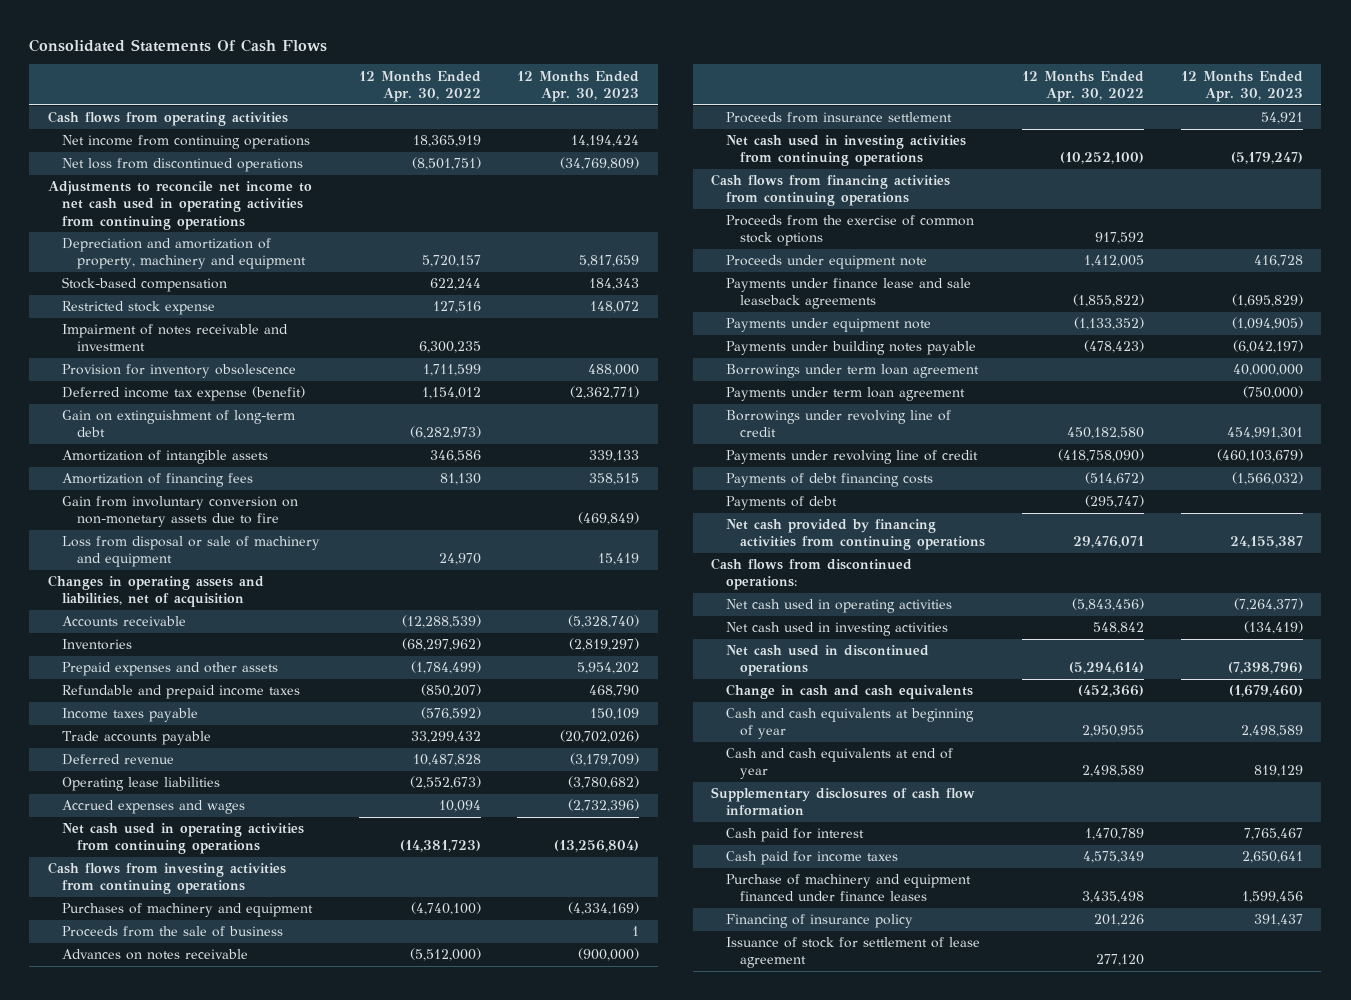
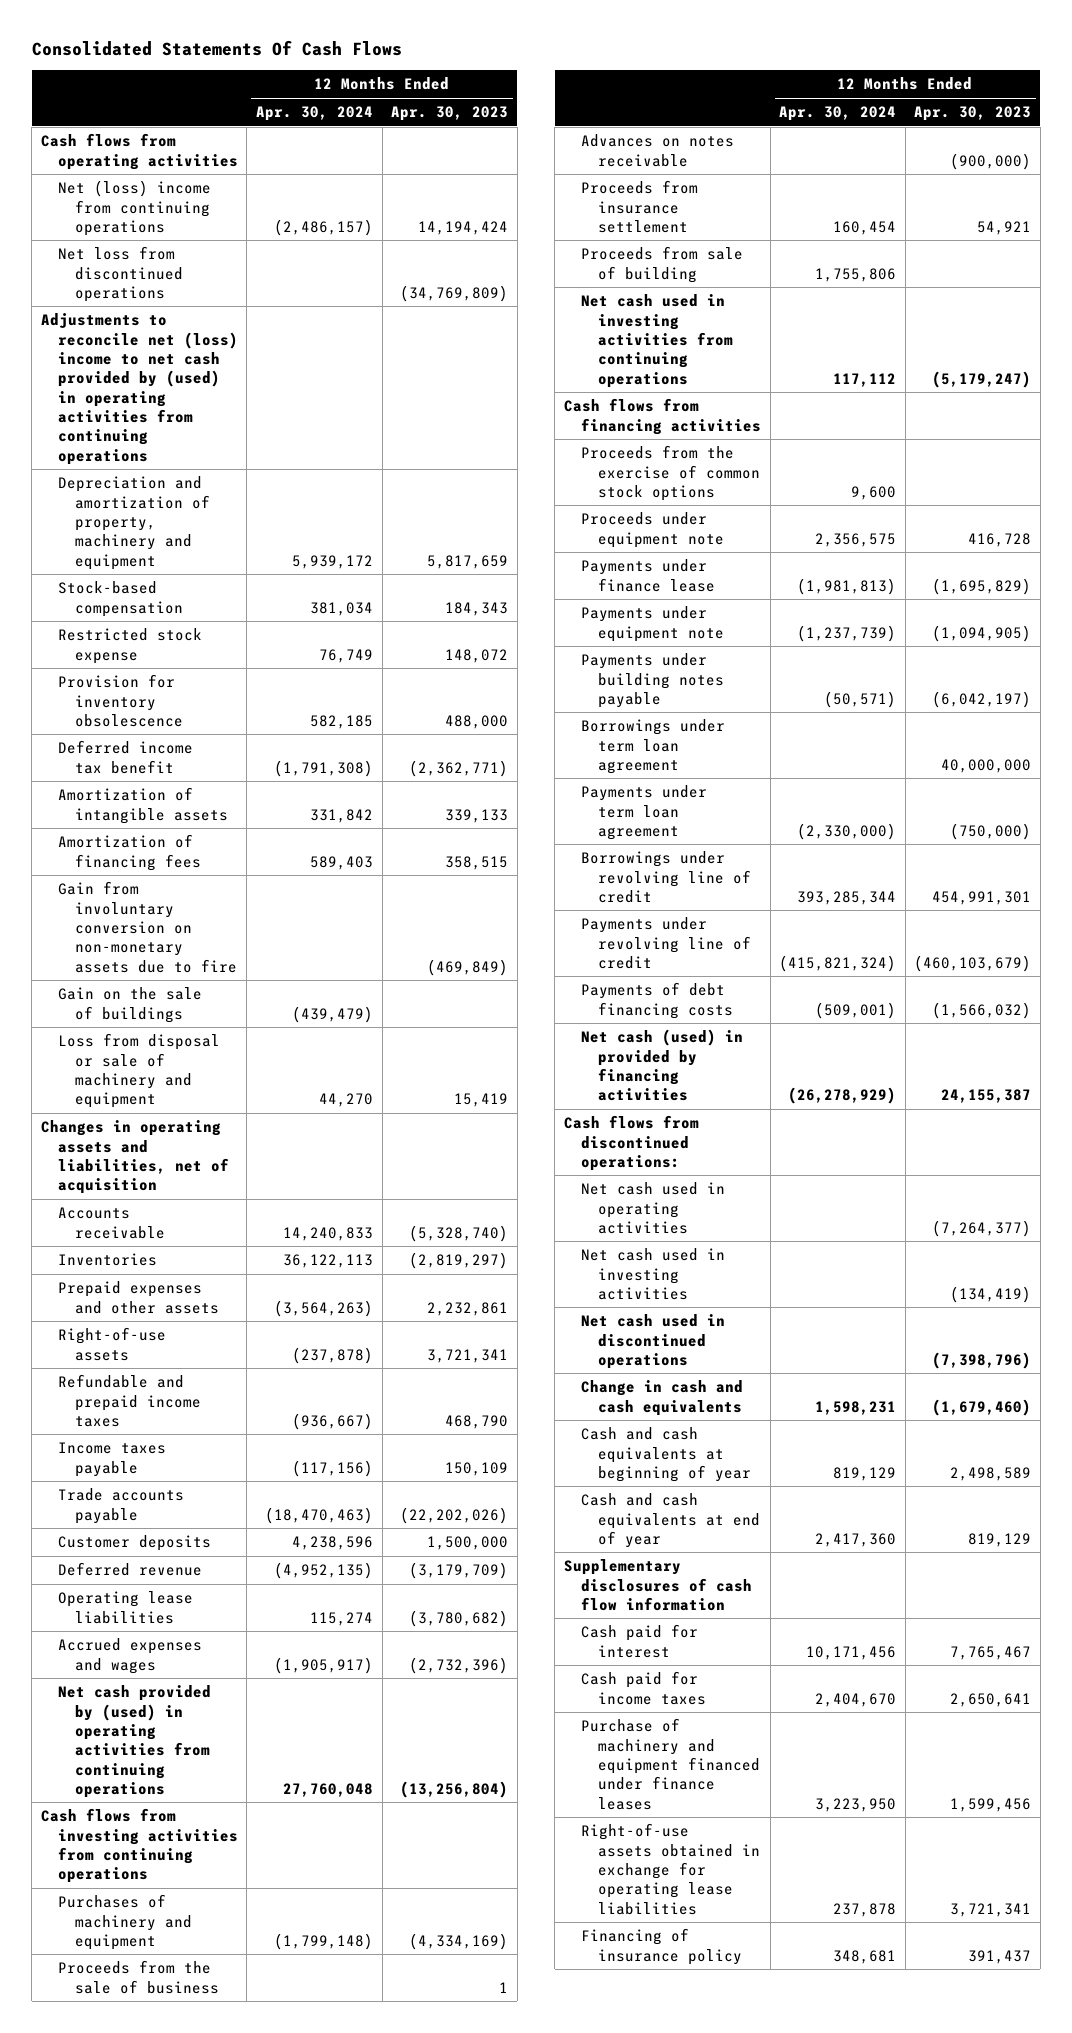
- | 12 Months Ended Apr. 30, 2022 | 12 Months Ended Apr. 30, 2023
+ | 12 Months Ended Apr. 30, 2024 | 12 Months Ended Apr. 30, 2023
- Net income from continuing operations | 18,365,919 | 14,194,424
+ Net (loss) income from continuing operations | (2,486,157) | 14,194,424
- Adjustments to reconcile net income to net cash used in operating activities from continuing operations
+ Adjustments to reconcile net (loss) income to net cash provided by (used) in operating activities from continuing operations
- Impairment of notes receivable and investment | 6,300,235 |
- Deferred income tax expense (benefit) | 1,154,012 | (2,362,771)
- Gain on extinguishment of long-term debt | (6,282,973) |
+ Deferred income tax benefit | (1,791,308) | (2,362,771)
+ Gain on the sale of buildings | (439,479) |
- Prepaid expenses and other assets | (1,784,499) | 5,954,202
+ Prepaid expenses and other assets | (3,564,263) | 2,232,861
+ Right-of-use assets | (237,878) | 3,721,341
- Trade accounts payable | 33,299,432 | (20,702,026)
+ Trade accounts payable | (18,470,463) | (22,202,026)
+ Customer deposits | 4,238,596 | 1,500,000
- Net cash used in operating activities from continuing operations | (14,381,723) | (13,256,804)
+ Net cash provided by (used) in operating activities from continuing operations | 27,760,048 | (13,256,804)
+ Proceeds from sale of building | 1,755,806 |
- Cash flows from financing activities from continuing operations
+ Cash flows from financing activities
- Payments under finance lease and sale leaseback agreements | (1,855,822) | (1,695,829)
+ Payments under finance lease | (1,981,813) | (1,695,829)
- Payments of debt | (295,747) |
- Net cash provided by financing activities from continuing operations | 29,476,071 | 24,155,387
+ Net cash (used) in provided by financing activities | (26,278,929) | 24,155,387
+ Right-of-use assets obtained in exchange for operating lease liabilities | 237,878 | 3,721,341
- Issuance of stock for settlement of lease agreement | 277,120 |

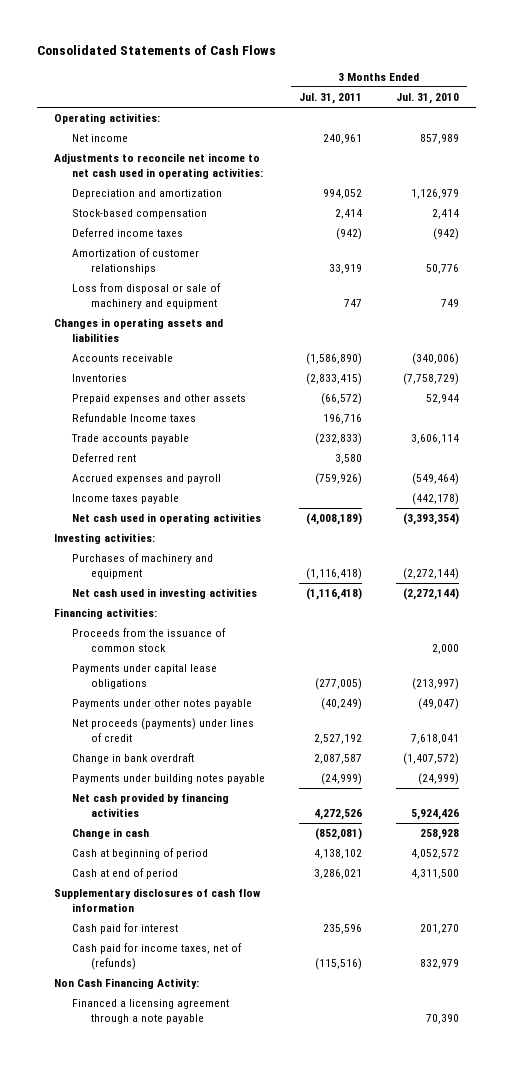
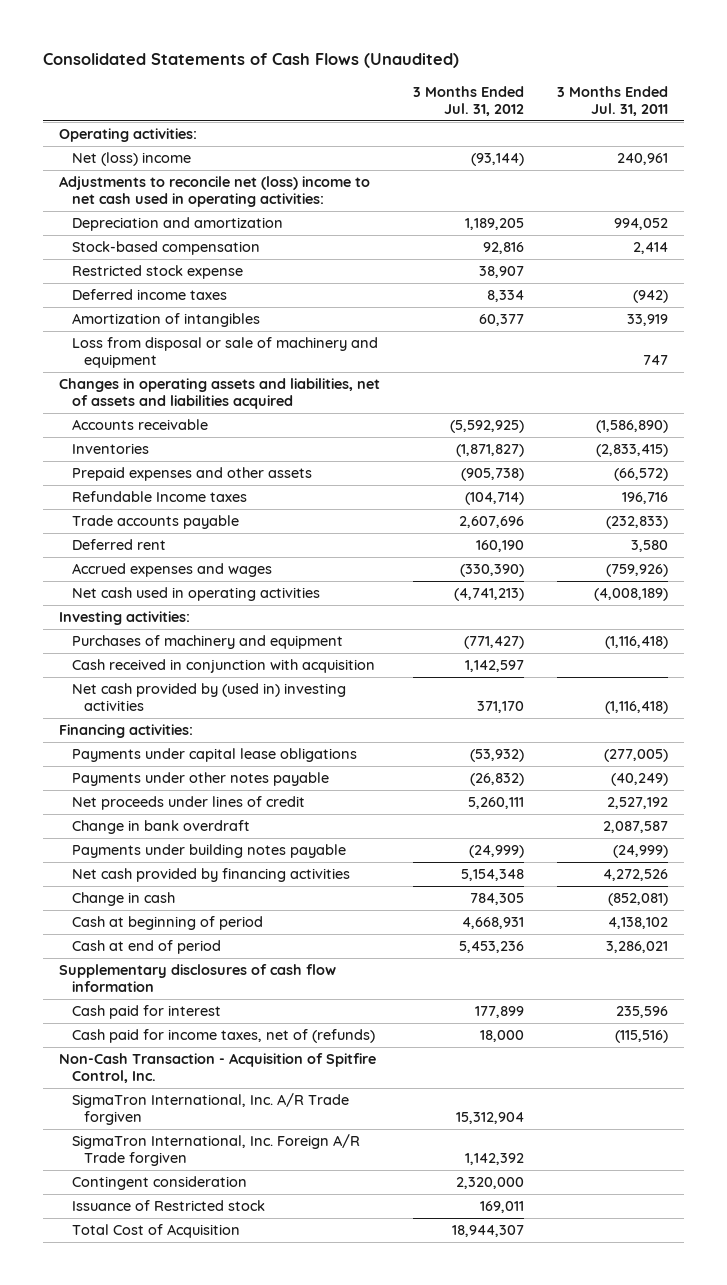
- Consolidated Statements of Cash Flows
+ Consolidated Statements of Cash Flows (Unaudited)
- | 3 Months Ended Jul. 31, 2011 | 3 Months Ended Jul. 31, 2010
+ | 3 Months Ended Jul. 31, 2012 | 3 Months Ended Jul. 31, 2011
- Net income | 240,961 | 857,989
- Adjustments to reconcile net income to net cash used in operating activities:
+ Net (loss) income | (93,144) | 240,961
+ Adjustments to reconcile net (loss) income to net cash used in operating activities:
+ Restricted stock expense | 38,907 |
- Amortization of customer relationships | 33,919 | 50,776
+ Amortization of intangibles | 60,377 | 33,919
- Changes in operating assets and liabilities
+ Changes in operating assets and liabilities, net of assets and liabilities acquired
- Accrued expenses and payroll | (759,926) | (549,464)
- Income taxes payable | | (442,178)
+ Accrued expenses and wages | (330,390) | (759,926)
- Net cash used in investing activities | (1,116,418) | (2,272,144)
+ Cash received in conjunction with acquisition | 1,142,597 |
+ Net cash provided by (used in) investing activities | 371,170 | (1,116,418)
- Proceeds from the issuance of common stock | | 2,000
- Net proceeds (payments) under lines of credit | 2,527,192 | 7,618,041
+ Net proceeds under lines of credit | 5,260,111 | 2,527,192
- Non Cash Financing Activity:
- Financed a licensing agreement through a note payable | | 70,390
+ Non-Cash Transaction - Acquisition of Spitfire Control, Inc.
+ SigmaTron International, Inc. A/R Trade forgiven | 15,312,904 |
+ SigmaTron International, Inc. Foreign A/R Trade forgiven | 1,142,392 |
+ Contingent consideration | 2,320,000 |
+ Issuance of Restricted stock | 169,011 |
+ Total Cost of Acquisition | 18,944,307 |

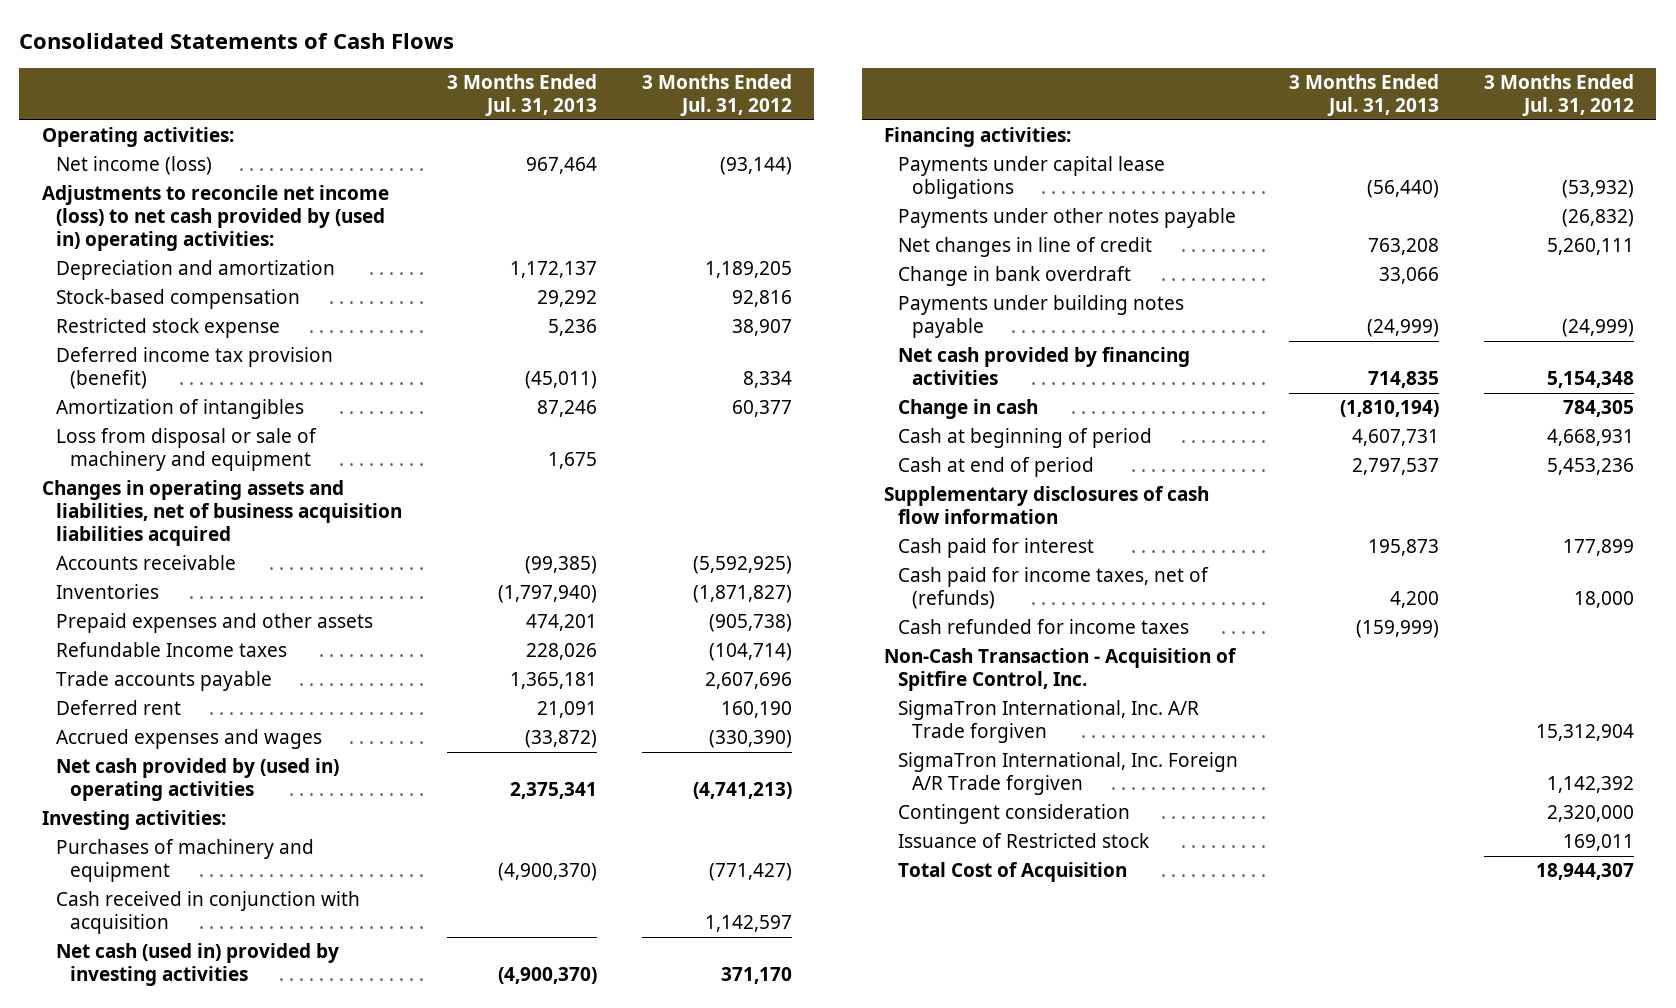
- Consolidated Statements of Cash Flows (Unaudited)
+ Consolidated Statements of Cash Flows
- | 3 Months Ended Jul. 31, 2012 | 3 Months Ended Jul. 31, 2011
+ | 3 Months Ended Jul. 31, 2013 | 3 Months Ended Jul. 31, 2012
- Net (loss) income | (93,144) | 240,961
- Adjustments to reconcile net (loss) income to net cash used in operating activities:
+ Net income (loss) | 967,464 | (93,144)
+ Adjustments to reconcile net income (loss) to net cash provided by (used in) operating activities:
- Deferred income taxes | 8,334 | (942)
+ Deferred income tax provision (benefit) | (45,011) | 8,334
- Changes in operating assets and liabilities, net of assets and liabilities acquired
+ Changes in operating assets and liabilities, net of business acquisition liabilities acquired
- Net cash used in operating activities | (4,741,213) | (4,008,189)
+ Net cash provided by (used in) operating activities | 2,375,341 | (4,741,213)
- Net cash provided by (used in) investing activities | 371,170 | (1,116,418)
+ Net cash (used in) provided by investing activities | (4,900,370) | 371,170
- Net proceeds under lines of credit | 5,260,111 | 2,527,192
+ Net changes in line of credit | 763,208 | 5,260,111
+ Cash refunded for income taxes | (159,999) |

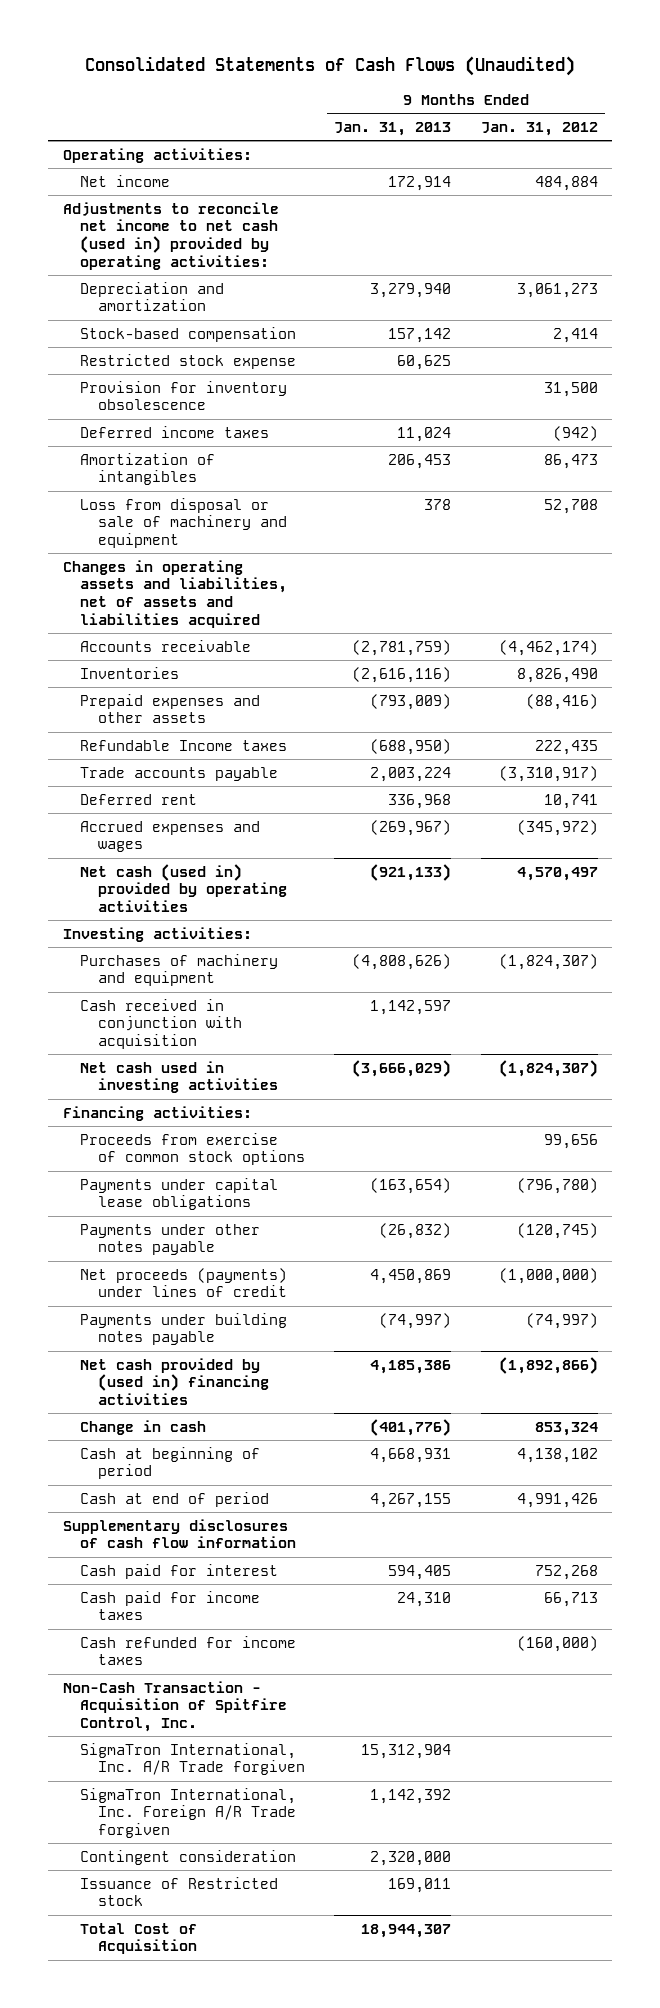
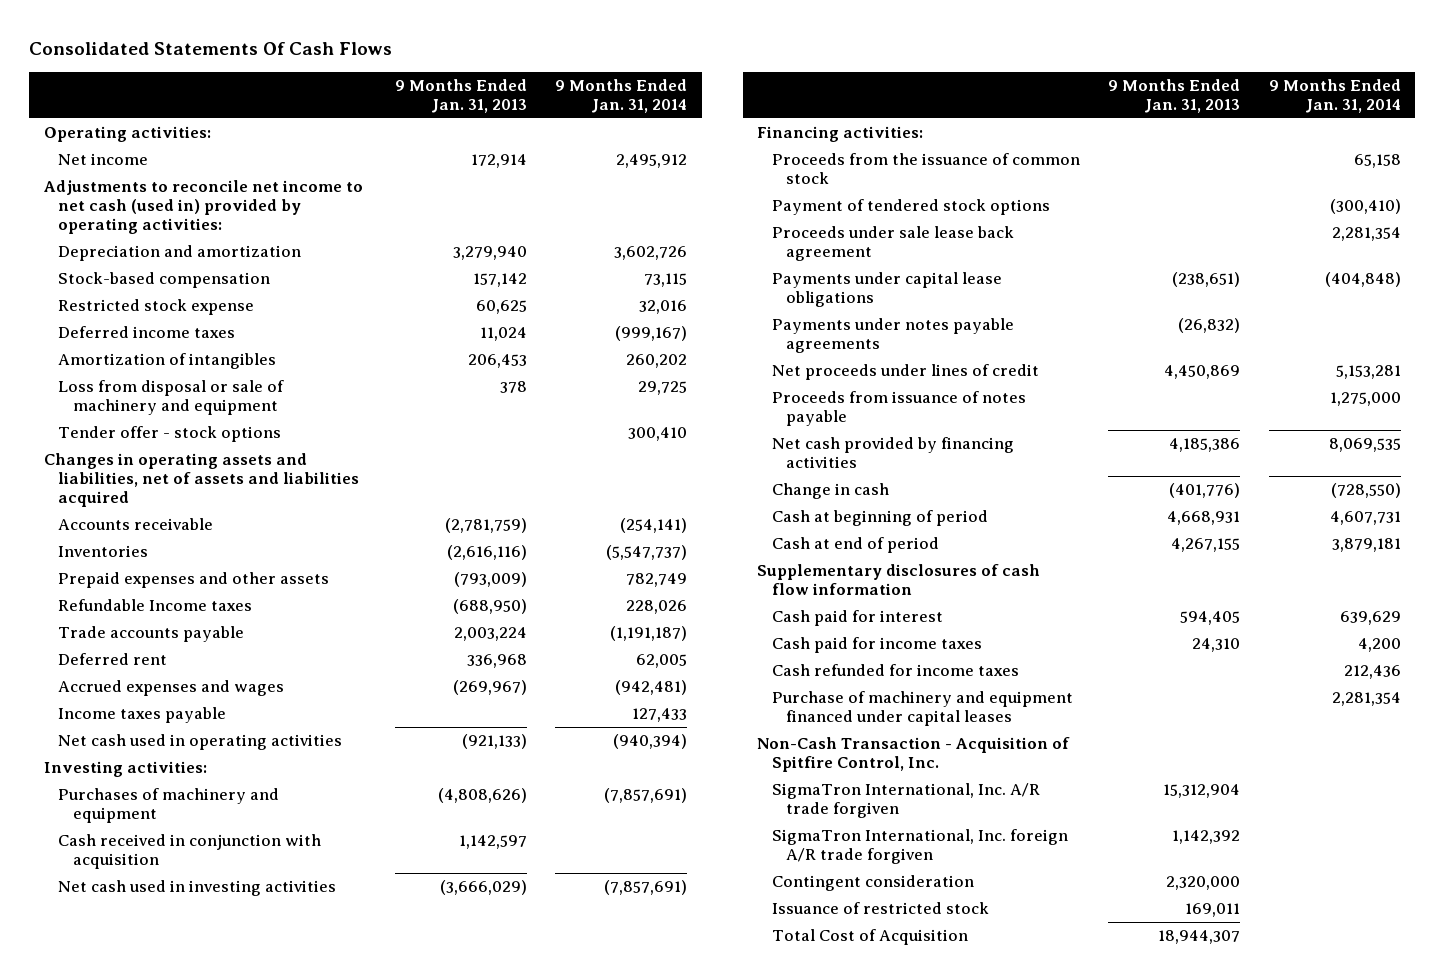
- Consolidated Statements of Cash Flows (Unaudited)
+ Consolidated Statements Of Cash Flows
- | 9 Months Ended Jan. 31, 2013 | 9 Months Ended Jan. 31, 2012
+ | 9 Months Ended Jan. 31, 2013 | 9 Months Ended Jan. 31, 2014
- Provision for inventory obsolescence | | 31,500
+ Tender offer - stock options | | 300,410
- Net cash (used in) provided by operating activities | (921,133) | 4,570,497
+ Income taxes payable | | 127,433
+ Net cash used in operating activities | (921,133) | (940,394)
- Proceeds from exercise of common stock options | | 99,656
- Payments under capital lease obligations | (163,654) | (796,780)
- Payments under other notes payable | (26,832) | (120,745)
- Net proceeds (payments) under lines of credit | 4,450,869 | (1,000,000)
- Payments under building notes payable | (74,997) | (74,997)
- Net cash provided by (used in) financing activities | 4,185,386 | (1,892,866)
+ Proceeds from the issuance of common stock | | 65,158
+ Payment of tendered stock options | | (300,410)
+ Proceeds under sale lease back agreement | | 2,281,354
+ Payments under capital lease obligations | (238,651) | (404,848)
+ Payments under notes payable agreements | (26,832) |
+ Net proceeds under lines of credit | 4,450,869 | 5,153,281
+ Proceeds from issuance of notes payable | | 1,275,000
+ Net cash provided by financing activities | 4,185,386 | 8,069,535
+ Purchase of machinery and equipment financed under capital leases | | 2,281,354
- SigmaTron International, Inc. A/R Trade forgiven | 15,312,904 |
- SigmaTron International, Inc. Foreign A/R Trade forgiven | 1,142,392 |
+ SigmaTron International, Inc. A/R trade forgiven | 15,312,904 |
+ SigmaTron International, Inc. foreign A/R trade forgiven | 1,142,392 |
- Issuance of Restricted stock | 169,011 |
+ Issuance of restricted stock | 169,011 |

